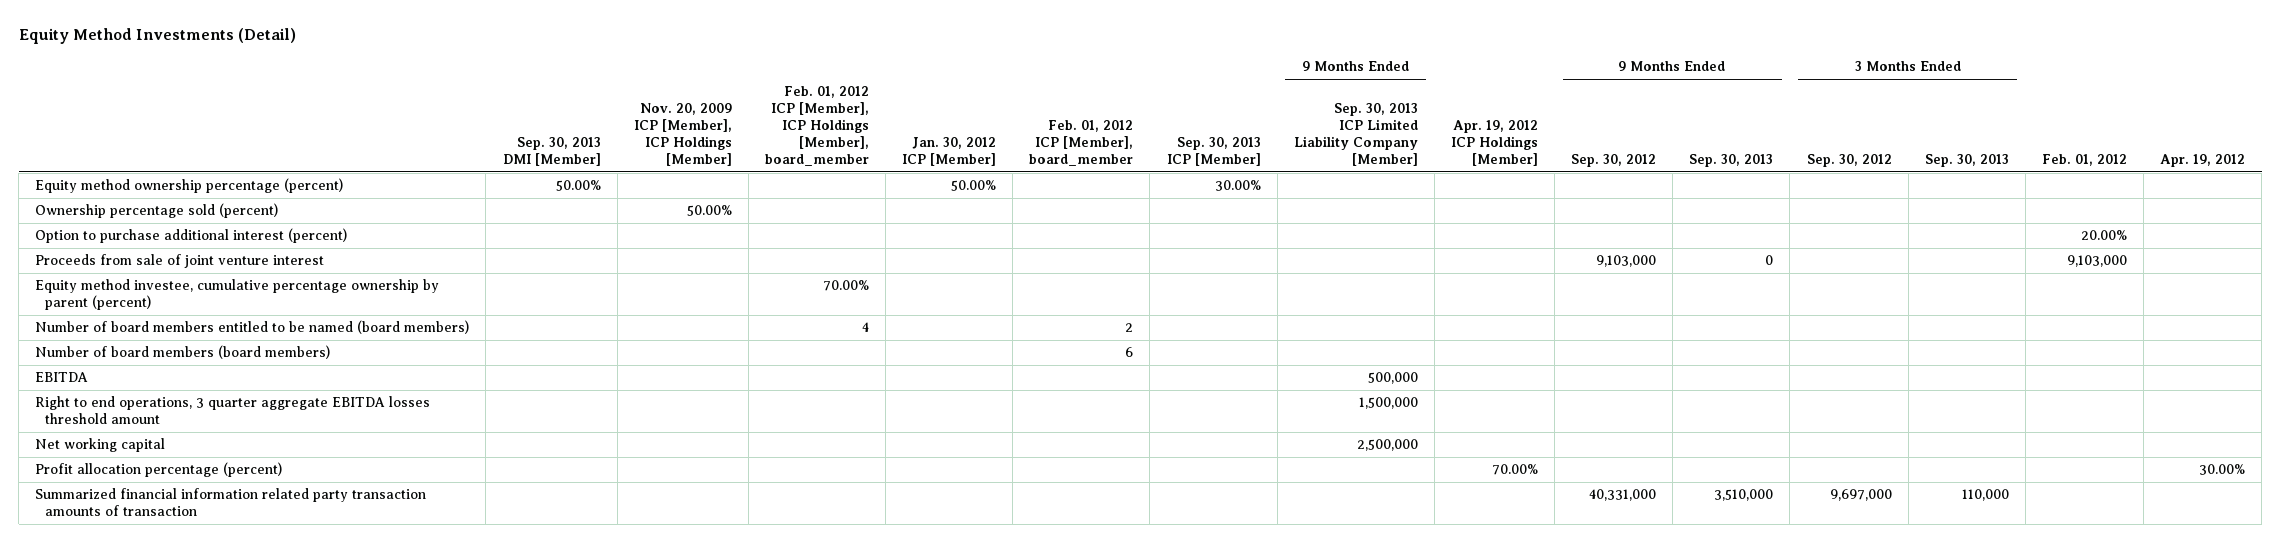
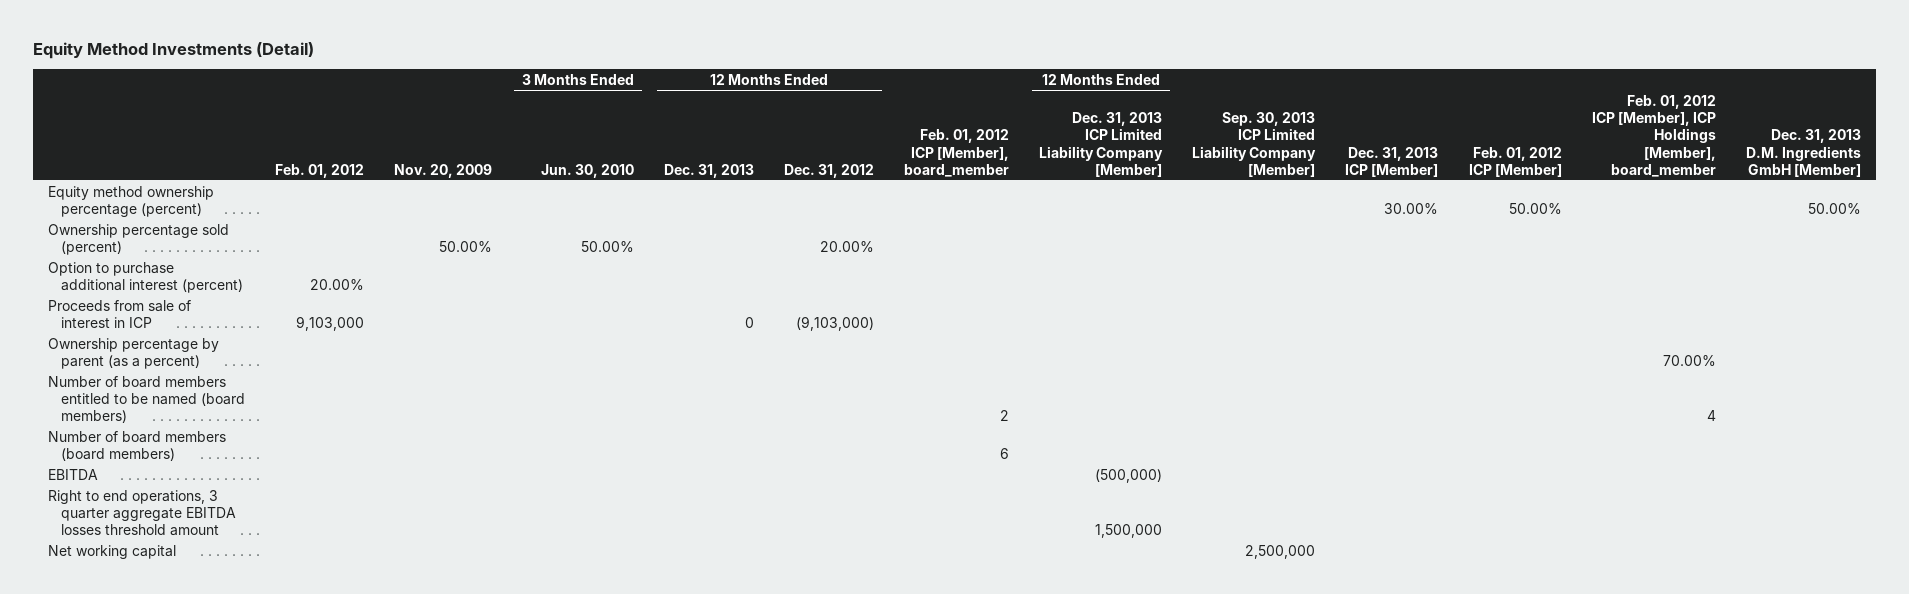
- | Sep. 30, 2013 DMI [Member] | Nov. 20, 2009 ICP [Member], ICP Holdings [Member] | Feb. 01, 2012 ICP [Member], ICP Holdings [Member], board_member | Jan. 30, 2012 ICP [Member] | Feb. 01, 2012 ICP [Member], board_member | Sep. 30, 2013 ICP [Member] | 9 Months Ended Sep. 30, 2013 ICP Limited Liability Company [Member] | Apr. 19, 2012 ICP Holdings [Member] | 9 Months Ended Sep. 30, 2012 | 9 Months Ended Sep. 30, 2013 | 3 Months Ended Sep. 30, 2012 | 3 Months Ended Sep. 30, 2013 | Feb. 01, 2012 | Apr. 19, 2012
+ | Feb. 01, 2012 | Nov. 20, 2009 | 3 Months Ended Jun. 30, 2010 | 12 Months Ended Dec. 31, 2013 | 12 Months Ended Dec. 31, 2012 | Feb. 01, 2012 ICP [Member], board_member | 12 Months Ended Dec. 31, 2013 ICP Limited Liability Company [Member] | Sep. 30, 2013 ICP Limited Liability Company [Member] | Dec. 31, 2013 ICP [Member] | Feb. 01, 2012 ICP [Member] | Feb. 01, 2012 ICP [Member], ICP Holdings [Member], board_member | Dec. 31, 2013 D.M. Ingredients GmbH [Member]
- Proceeds from sale of joint venture interest | | | | | | | | | 9,103,000 | 0 | | | 9,103,000 |
- Equity method investee, cumulative percentage ownership by parent (percent) | | | 70.00% | | | | | | | | | | |
+ Proceeds from sale of interest in ICP | 9,103,000 | | | 0 | (9,103,000) | | | | | | |
+ Ownership percentage by parent (as a percent) | | | | | | | | | | | 70.00% |
- Profit allocation percentage (percent) | | | | | | | | 70.00% | | | | | | 30.00%
- Summarized financial information related party transaction amounts of transaction | | | | | | | | | 40,331,000 | 3,510,000 | 9,697,000 | 110,000 | |

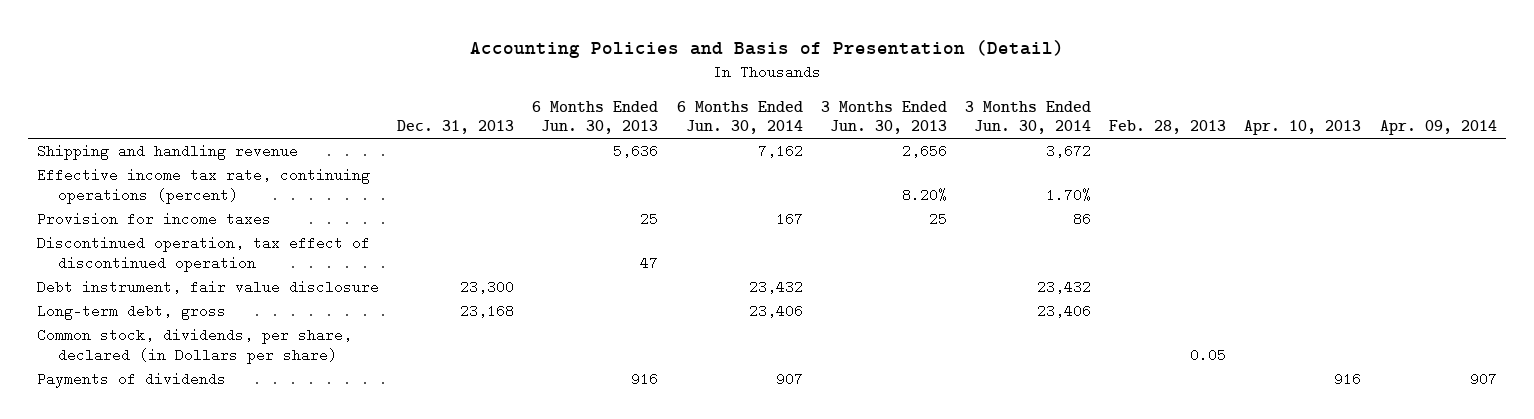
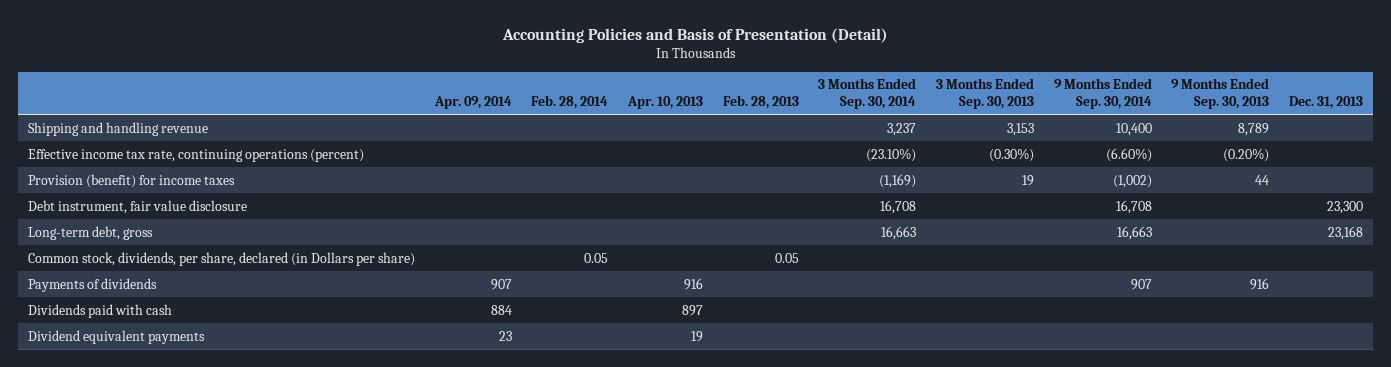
- | Dec. 31, 2013 | 6 Months Ended Jun. 30, 2013 | 6 Months Ended Jun. 30, 2014 | 3 Months Ended Jun. 30, 2013 | 3 Months Ended Jun. 30, 2014 | Feb. 28, 2013 | Apr. 10, 2013 | Apr. 09, 2014
+ | Apr. 09, 2014 | Feb. 28, 2014 | Apr. 10, 2013 | Feb. 28, 2013 | 3 Months Ended Sep. 30, 2014 | 3 Months Ended Sep. 30, 2013 | 9 Months Ended Sep. 30, 2014 | 9 Months Ended Sep. 30, 2013 | Dec. 31, 2013
- Provision for income taxes | | 25 | 167 | 25 | 86 | | |
- Discontinued operation, tax effect of discontinued operation | | 47 | | | | | |
+ Provision (benefit) for income taxes | | | | | (1,169) | 19 | (1,002) | 44 |
+ Dividends paid with cash | 884 | | 897 | | | | | |
+ Dividend equivalent payments | 23 | | 19 | | | | | |

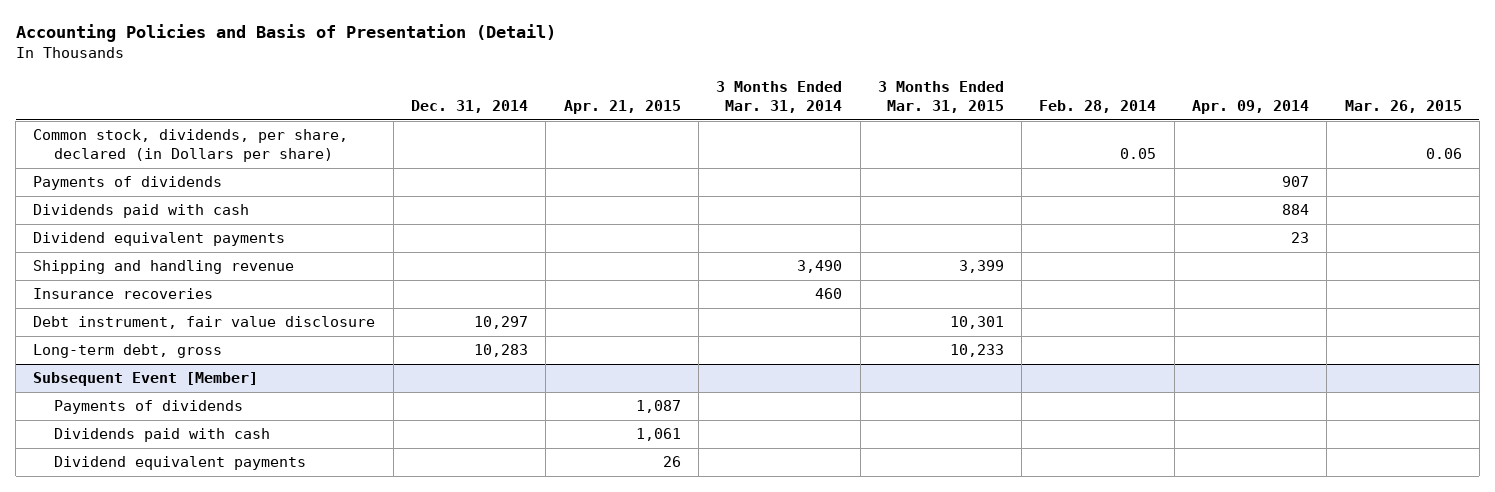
- | Apr. 09, 2014 | Feb. 28, 2014 | Apr. 10, 2013 | Feb. 28, 2013 | 3 Months Ended Sep. 30, 2014 | 3 Months Ended Sep. 30, 2013 | 9 Months Ended Sep. 30, 2014 | 9 Months Ended Sep. 30, 2013 | Dec. 31, 2013
+ | Dec. 31, 2014 | Apr. 21, 2015 | 3 Months Ended Mar. 31, 2014 | 3 Months Ended Mar. 31, 2015 | Feb. 28, 2014 | Apr. 09, 2014 | Mar. 26, 2015
- Effective income tax rate, continuing operations (percent) | | | | | (23.10%) | (0.30%) | (6.60%) | (0.20%) |
- Provision (benefit) for income taxes | | | | | (1,169) | 19 | (1,002) | 44 |
moved down: Shipping and handling revenue | | | 3,490 | 3,399 | | |
+ Insurance recoveries | | | 460 | | | |
moved down: Debt instrument, fair value disclosure | 10,297 | | | 10,301 | | |
moved down: Long-term debt, gross | 10,283 | | | 10,233 | | |
+ Subsequent Event [Member]
+ Payments of dividends | | 1,087 | | | | |
+ Dividends paid with cash | | 1,061 | | | | |
+ Dividend equivalent payments | | 26 | | | | |

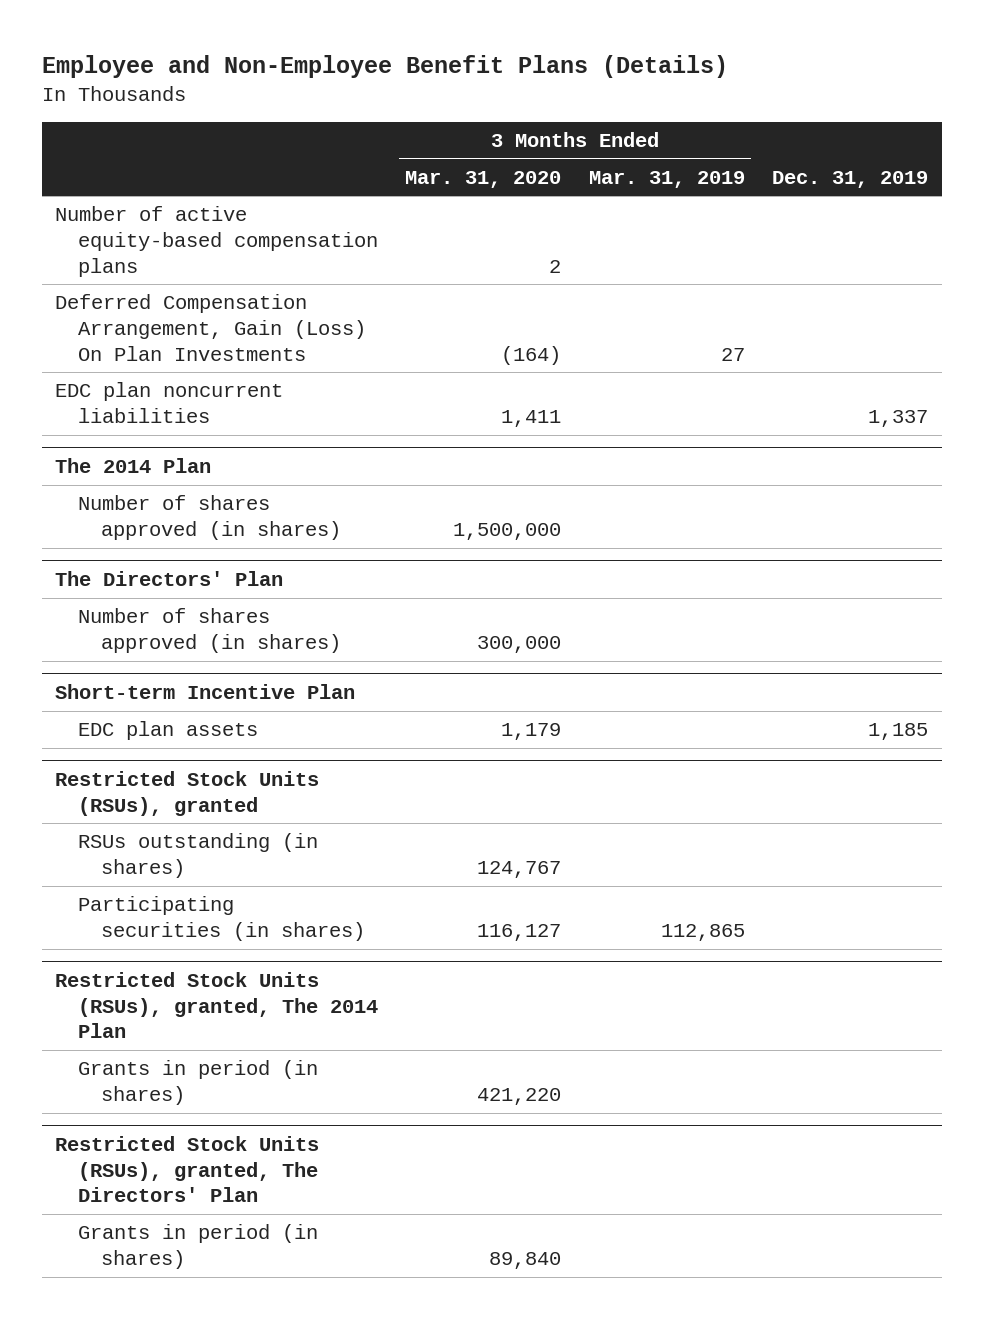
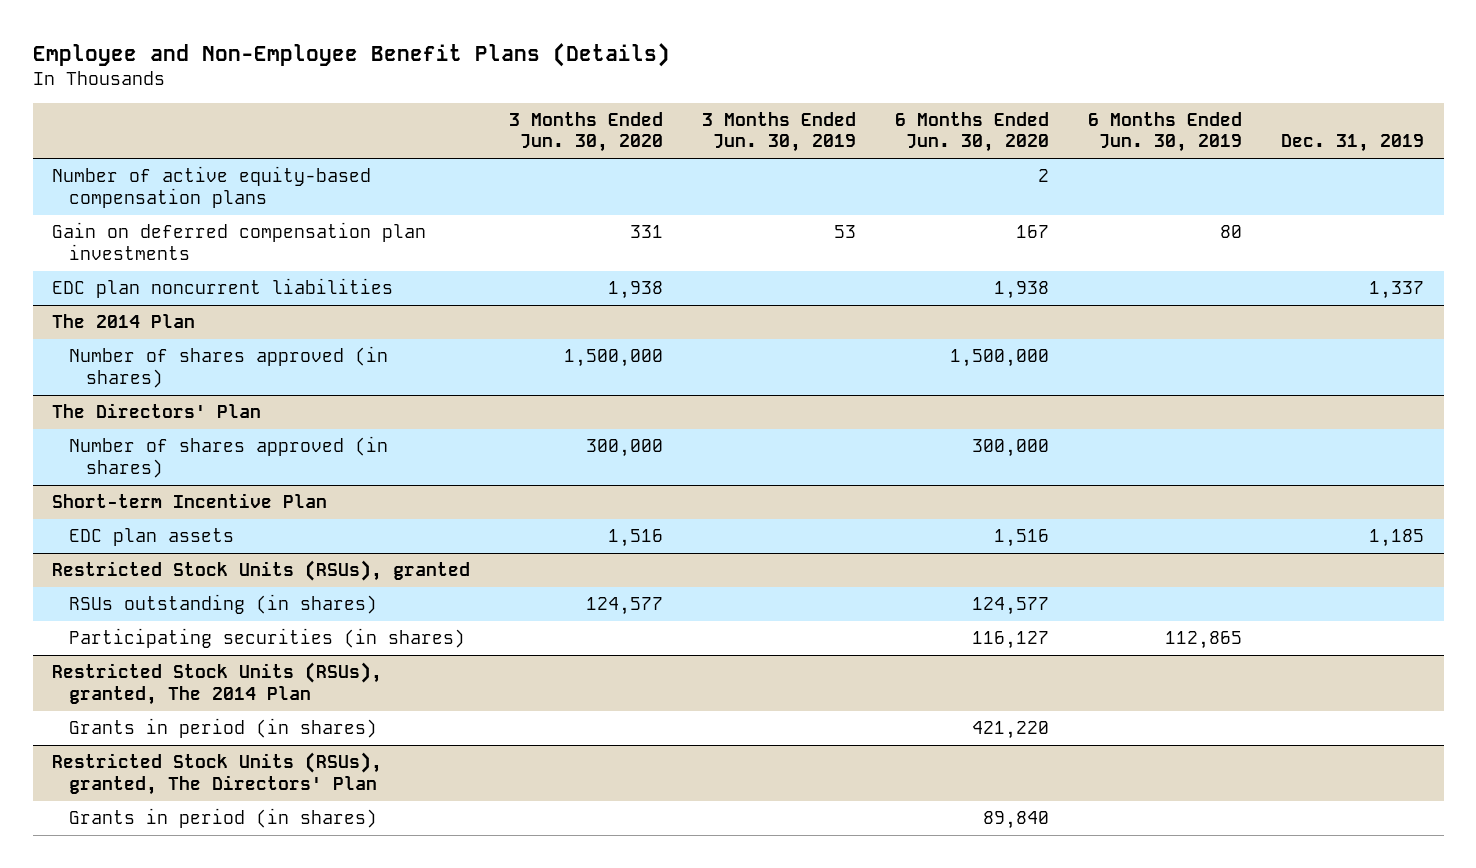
- | 3 Months Ended Mar. 31, 2020 | 3 Months Ended Mar. 31, 2019 | Dec. 31, 2019
+ | 3 Months Ended Jun. 30, 2020 | 3 Months Ended Jun. 30, 2019 | 6 Months Ended Jun. 30, 2020 | 6 Months Ended Jun. 30, 2019 | Dec. 31, 2019
- Deferred Compensation Arrangement, Gain (Loss) On Plan Investments | (164) | 27 |
+ Gain on deferred compensation plan investments | 331 | 53 | 167 | 80 |

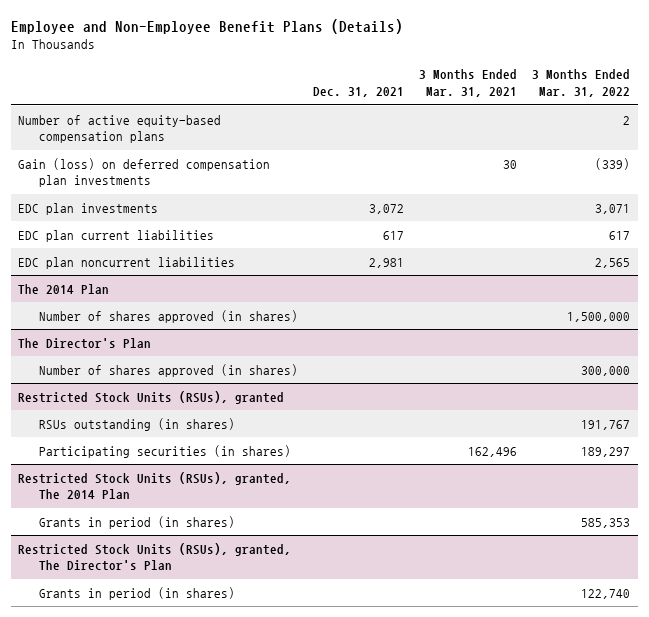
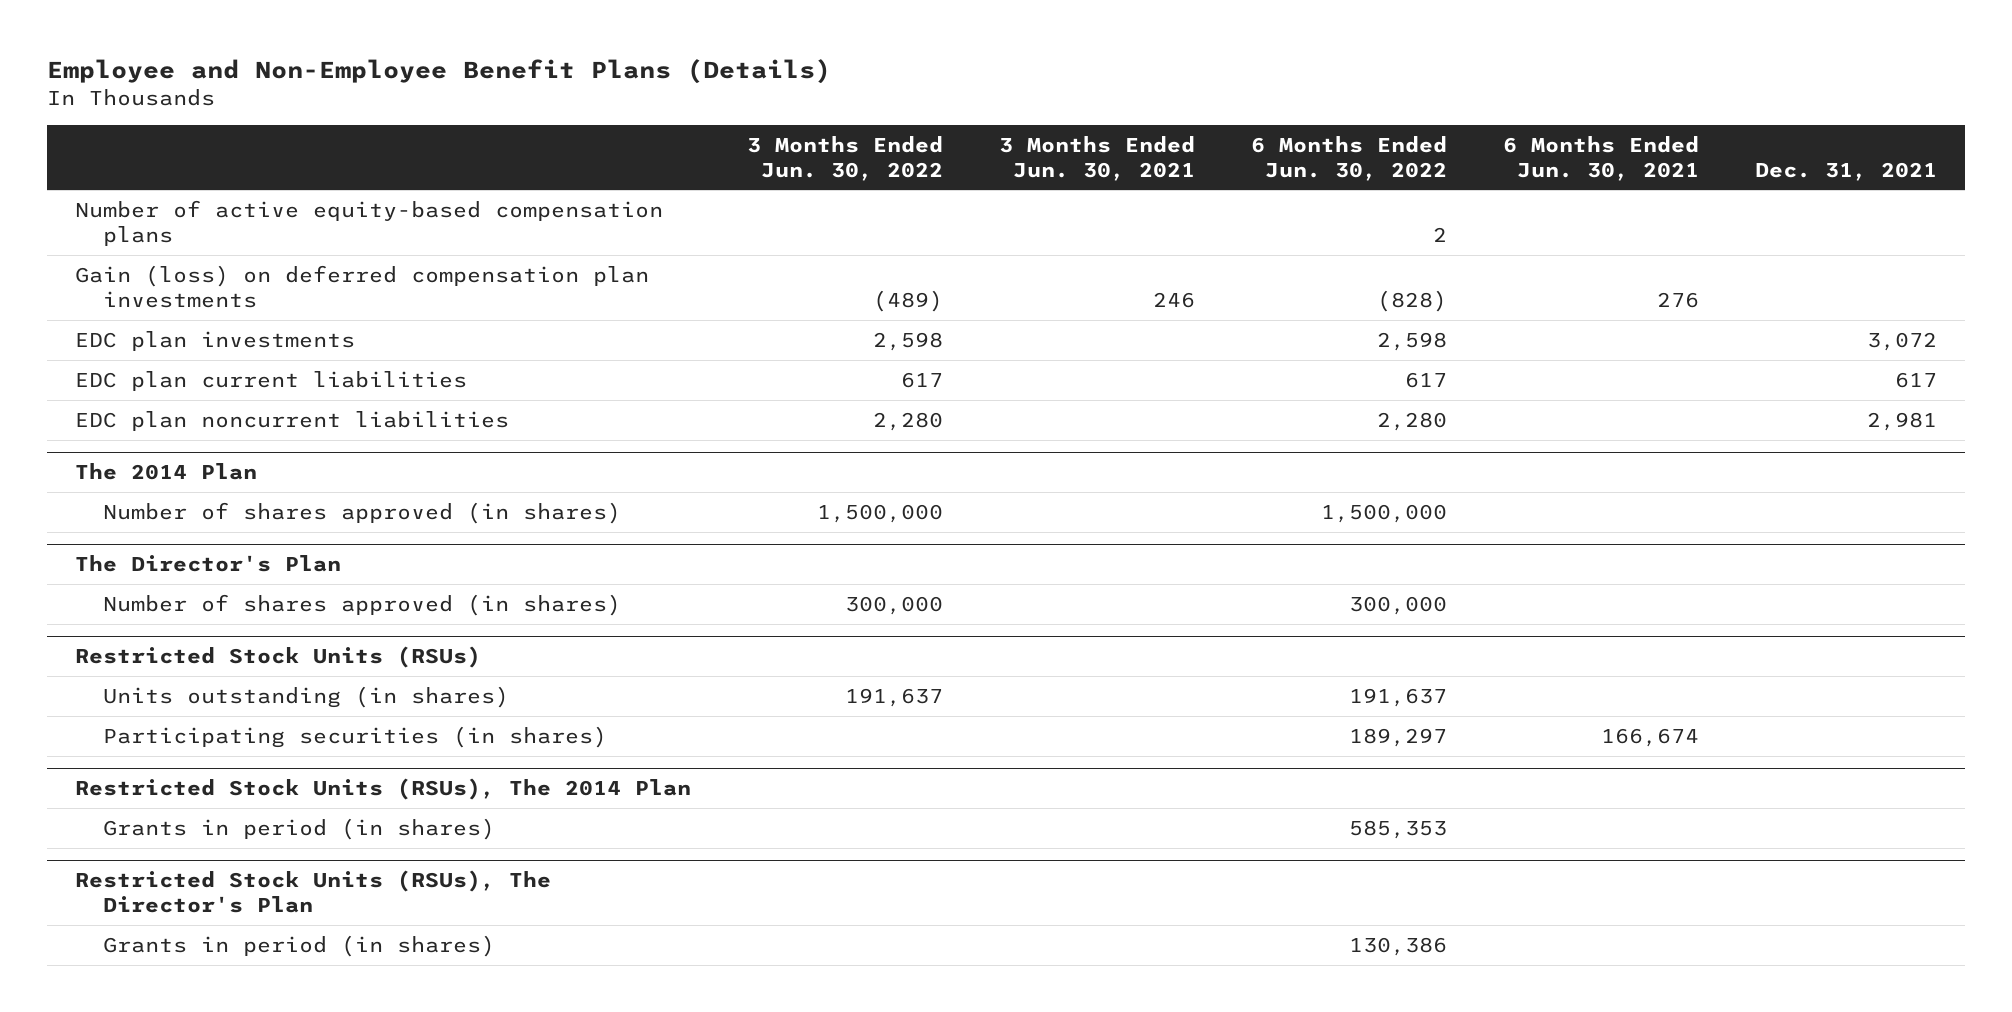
- | Dec. 31, 2021 | 3 Months Ended Mar. 31, 2021 | 3 Months Ended Mar. 31, 2022
+ | 3 Months Ended Jun. 30, 2022 | 3 Months Ended Jun. 30, 2021 | 6 Months Ended Jun. 30, 2022 | 6 Months Ended Jun. 30, 2021 | Dec. 31, 2021
- Restricted Stock Units (RSUs), granted
- RSUs outstanding (in shares) | | | 191,767
+ Restricted Stock Units (RSUs)
+ Units outstanding (in shares) | 191,637 | | 191,637 | |
- Restricted Stock Units (RSUs), granted, The 2014 Plan
+ Restricted Stock Units (RSUs), The 2014 Plan
- Restricted Stock Units (RSUs), granted, The Director's Plan
+ Restricted Stock Units (RSUs), The Director's Plan

